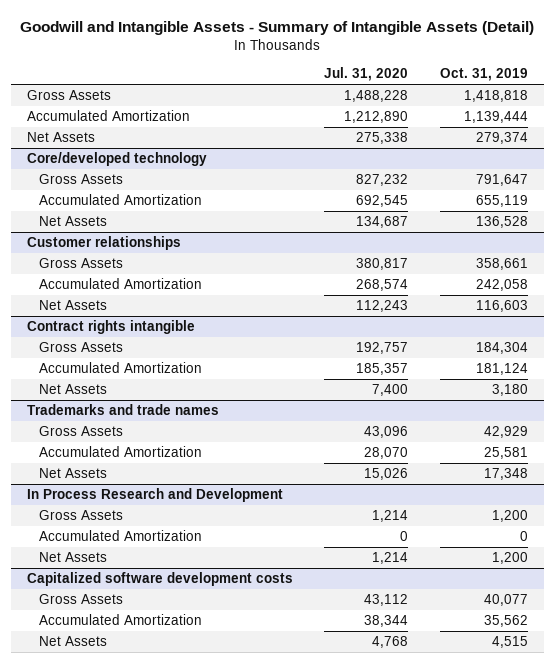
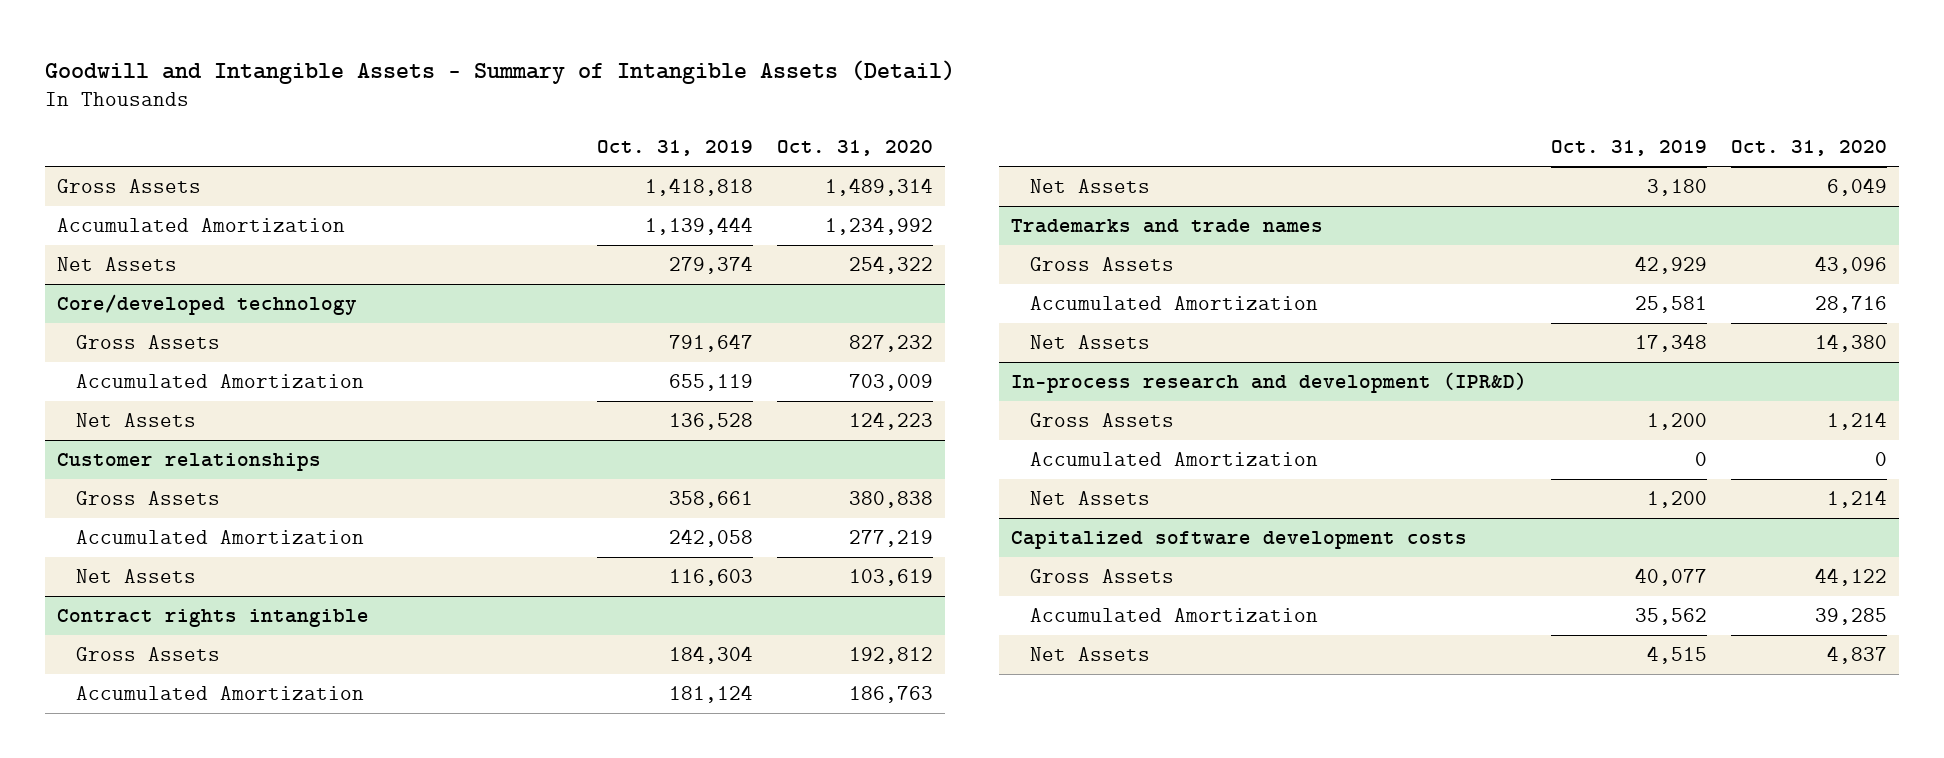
- | Jul. 31, 2020 | Oct. 31, 2019
+ | Oct. 31, 2019 | Oct. 31, 2020
- In Process Research and Development
+ In-process research and development (IPR&D)

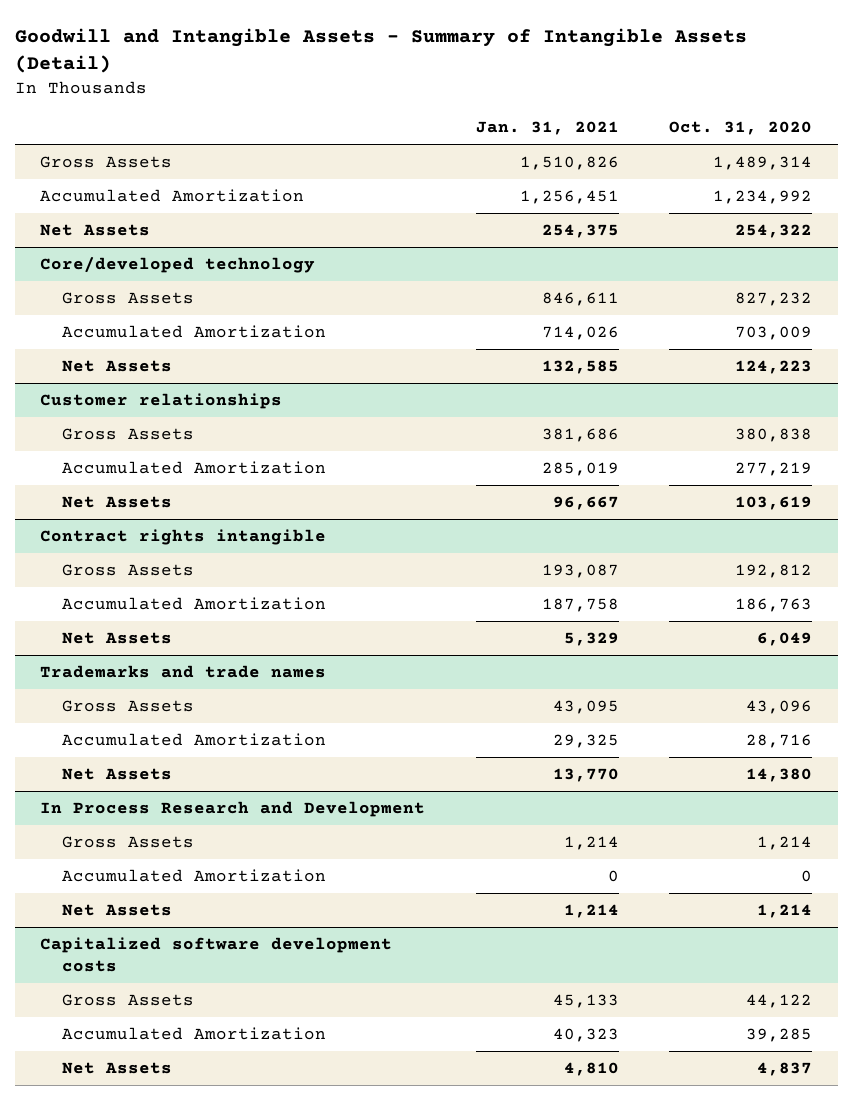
- | Oct. 31, 2019 | Oct. 31, 2020
+ | Jan. 31, 2021 | Oct. 31, 2020
- In-process research and development (IPR&D)
+ In Process Research and Development

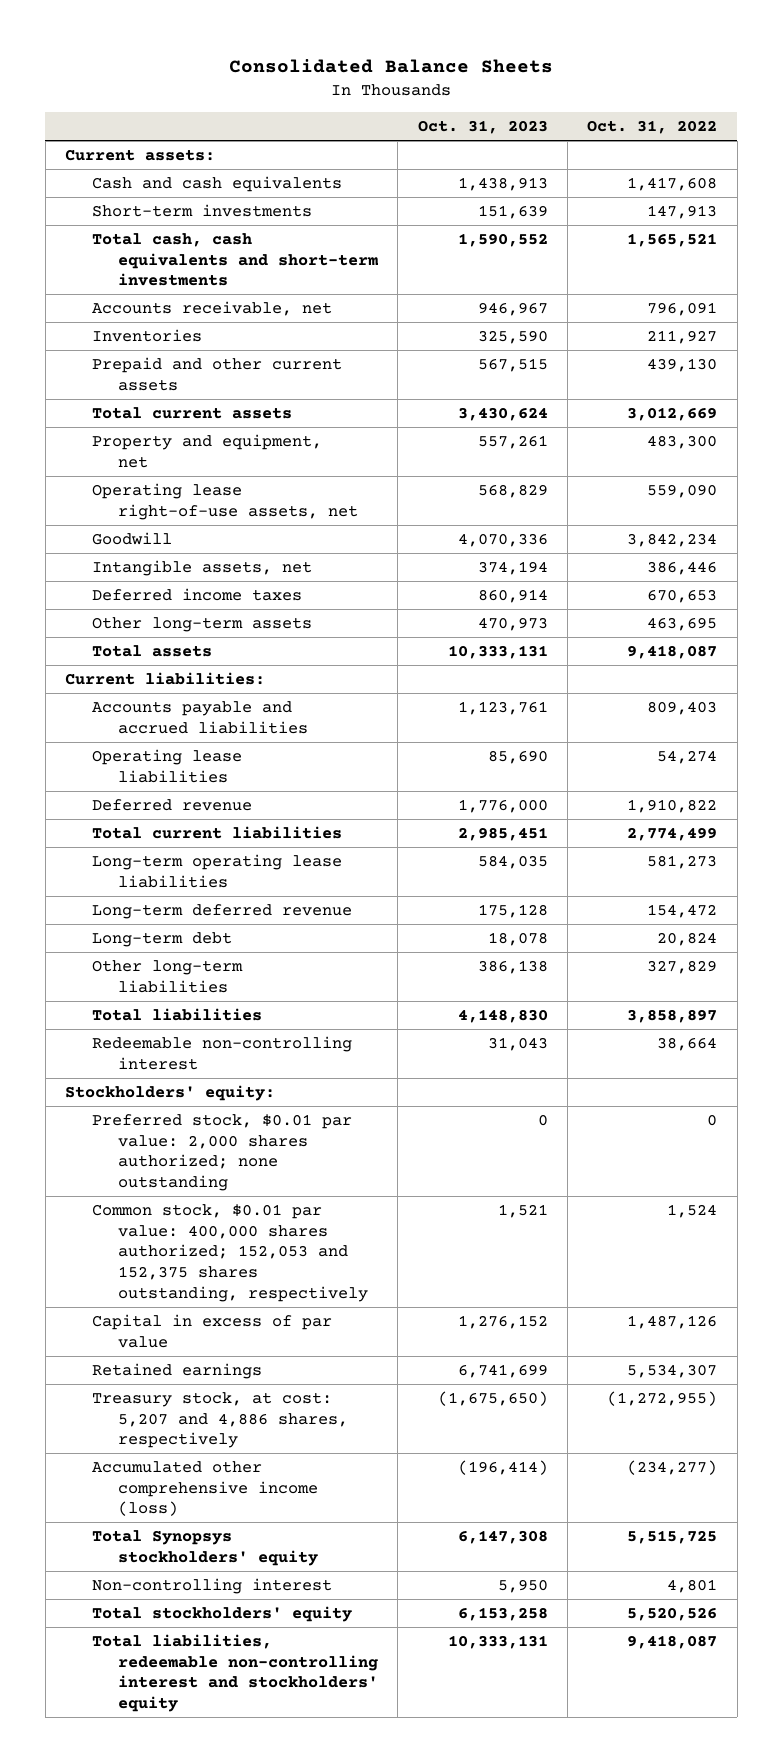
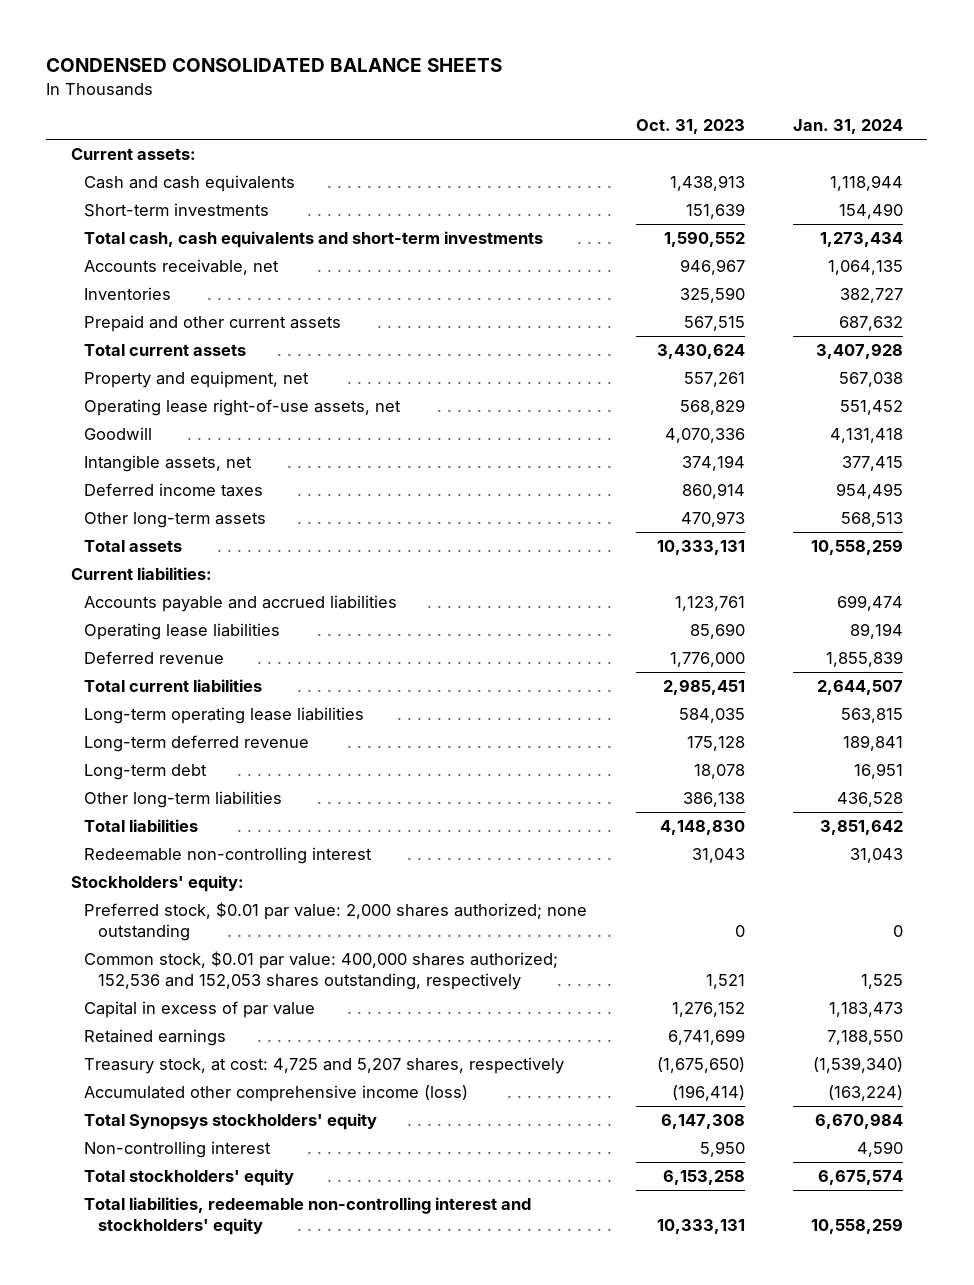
- Consolidated Balance Sheets
+ CONDENSED CONSOLIDATED BALANCE SHEETS
- | Oct. 31, 2023 | Oct. 31, 2022
+ | Oct. 31, 2023 | Jan. 31, 2024
- Common stock, $0.01 par value: 400,000 shares authorized; 152,053 and 152,375 shares outstanding, respectively | 1,521 | 1,524
+ Common stock, $0.01 par value: 400,000 shares authorized; 152,536 and 152,053 shares outstanding, respectively | 1,521 | 1,525
- Treasury stock, at cost: 5,207 and 4,886 shares, respectively | (1,675,650) | (1,272,955)
+ Treasury stock, at cost: 4,725 and 5,207 shares, respectively | (1,675,650) | (1,539,340)

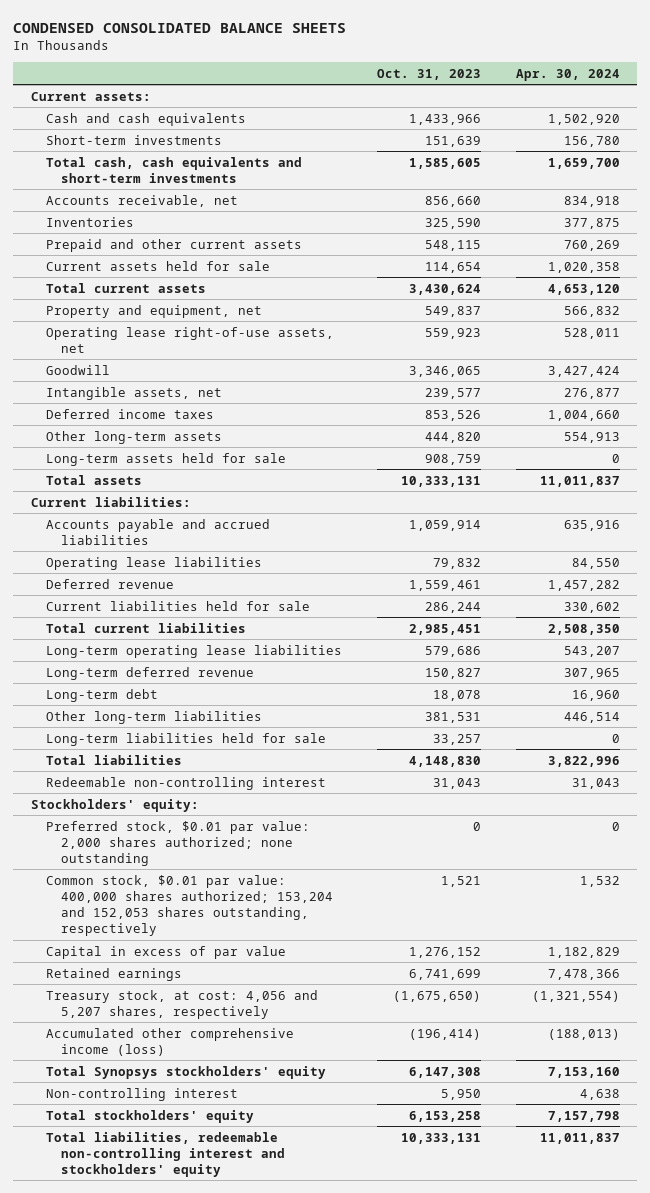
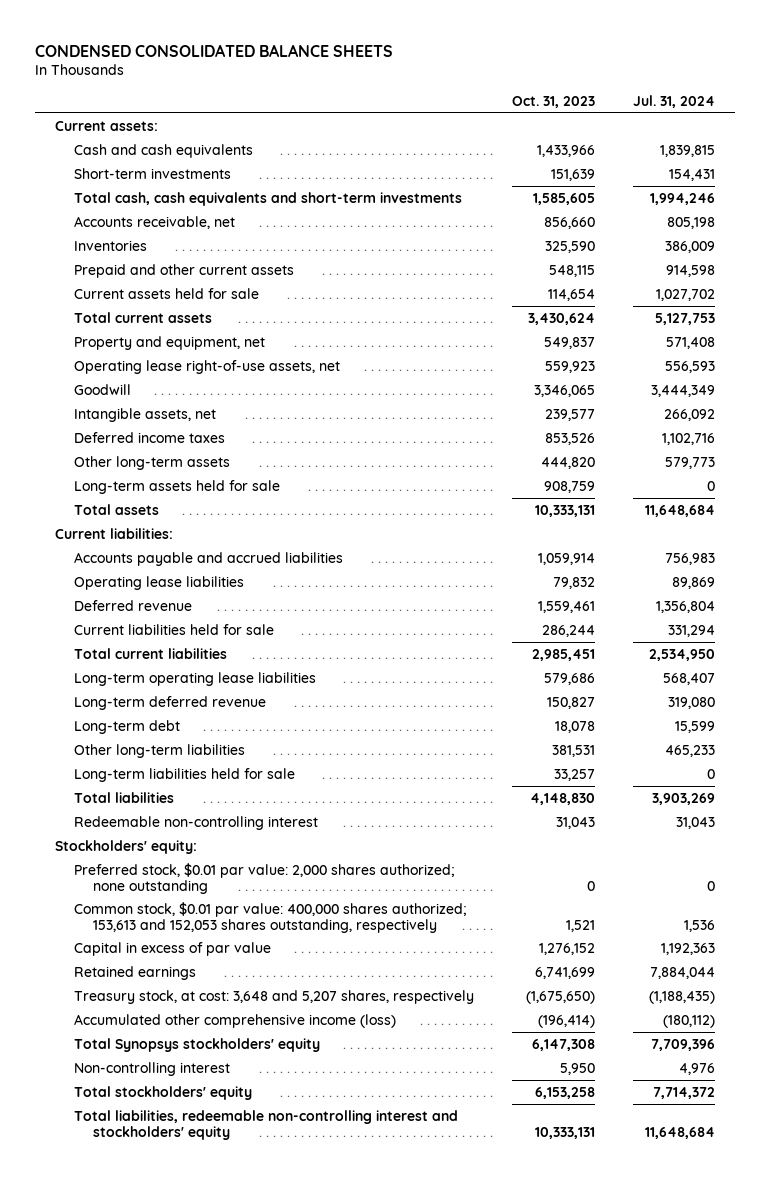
- | Oct. 31, 2023 | Apr. 30, 2024
+ | Oct. 31, 2023 | Jul. 31, 2024
- Common stock, $0.01 par value: 400,000 shares authorized; 153,204 and 152,053 shares outstanding, respectively | 1,521 | 1,532
+ Common stock, $0.01 par value: 400,000 shares authorized; 153,613 and 152,053 shares outstanding, respectively | 1,521 | 1,536
- Treasury stock, at cost: 4,056 and 5,207 shares, respectively | (1,675,650) | (1,321,554)
+ Treasury stock, at cost: 3,648 and 5,207 shares, respectively | (1,675,650) | (1,188,435)

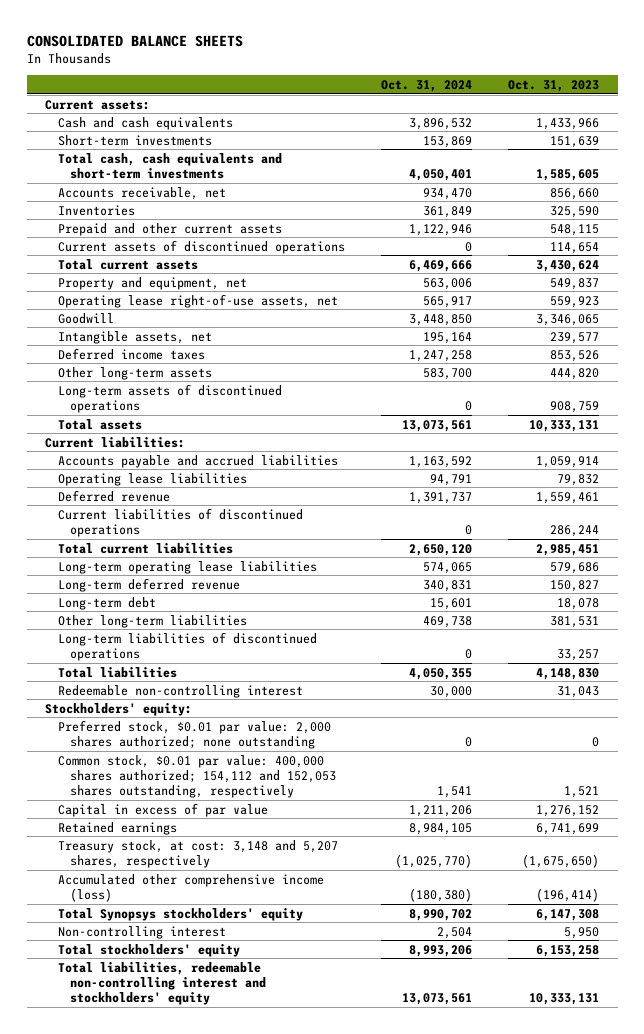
- CONDENSED CONSOLIDATED BALANCE SHEETS
+ CONSOLIDATED BALANCE SHEETS
- | Oct. 31, 2023 | Jul. 31, 2024
+ | Oct. 31, 2024 | Oct. 31, 2023
- Current assets held for sale | 114,654 | 1,027,702
+ Current assets of discontinued operations | 0 | 114,654
- Long-term assets held for sale | 908,759 | 0
+ Long-term assets of discontinued operations | 0 | 908,759
- Current liabilities held for sale | 286,244 | 331,294
+ Current liabilities of discontinued operations | 0 | 286,244
- Long-term liabilities held for sale | 33,257 | 0
+ Long-term liabilities of discontinued operations | 0 | 33,257
- Common stock, $0.01 par value: 400,000 shares authorized; 153,613 and 152,053 shares outstanding, respectively | 1,521 | 1,536
+ Common stock, $0.01 par value: 400,000 shares authorized; 154,112 and 152,053 shares outstanding, respectively | 1,541 | 1,521
- Treasury stock, at cost: 3,648 and 5,207 shares, respectively | (1,675,650) | (1,188,435)
+ Treasury stock, at cost: 3,148 and 5,207 shares, respectively | (1,025,770) | (1,675,650)

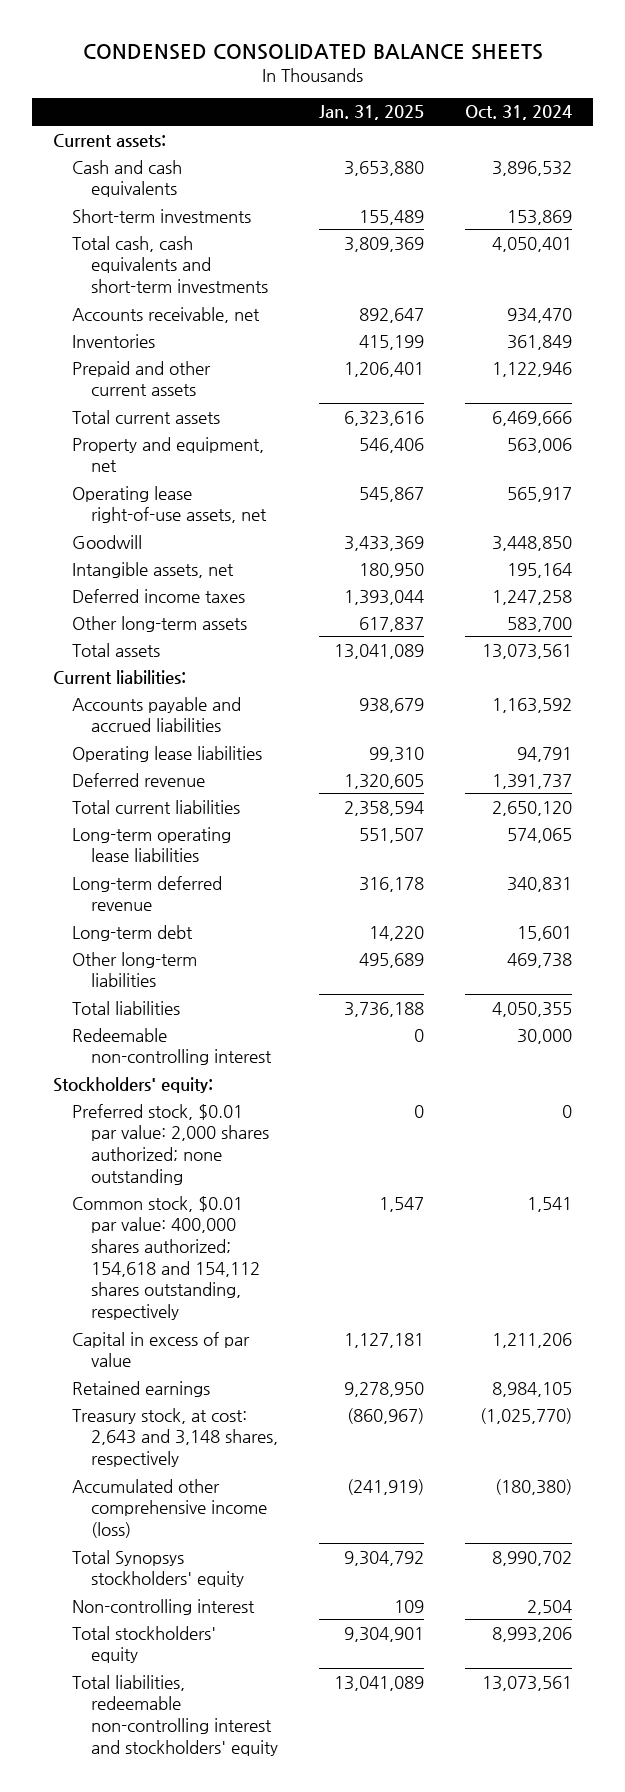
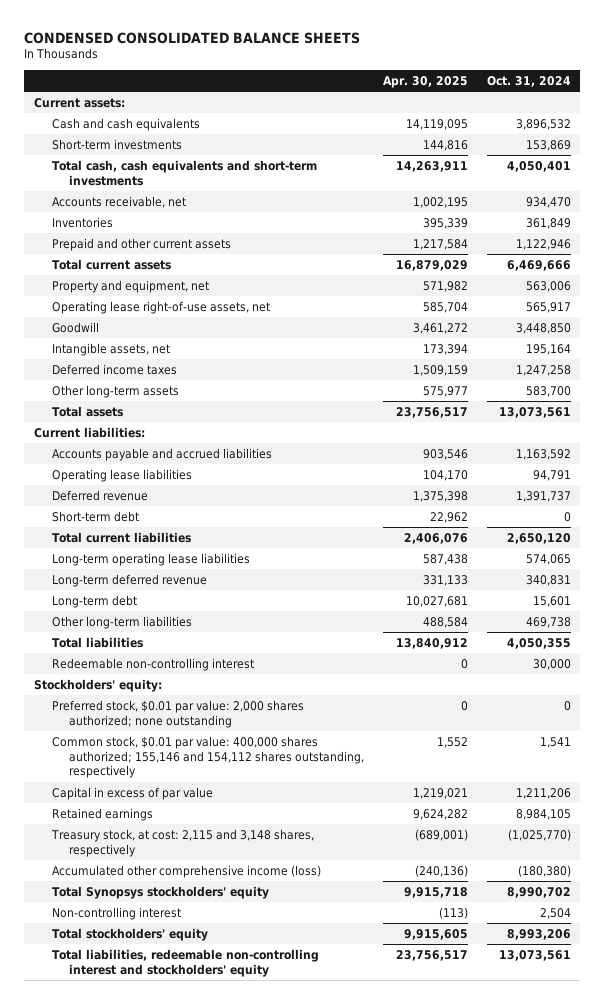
- | Jan. 31, 2025 | Oct. 31, 2024
+ | Apr. 30, 2025 | Oct. 31, 2024
+ Short-term debt | 22,962 | 0
- Common stock, $0.01 par value: 400,000 shares authorized; 154,618 and 154,112 shares outstanding, respectively | 1,547 | 1,541
+ Common stock, $0.01 par value: 400,000 shares authorized; 155,146 and 154,112 shares outstanding, respectively | 1,552 | 1,541
- Treasury stock, at cost: 2,643 and 3,148 shares, respectively | (860,967) | (1,025,770)
+ Treasury stock, at cost: 2,115 and 3,148 shares, respectively | (689,001) | (1,025,770)

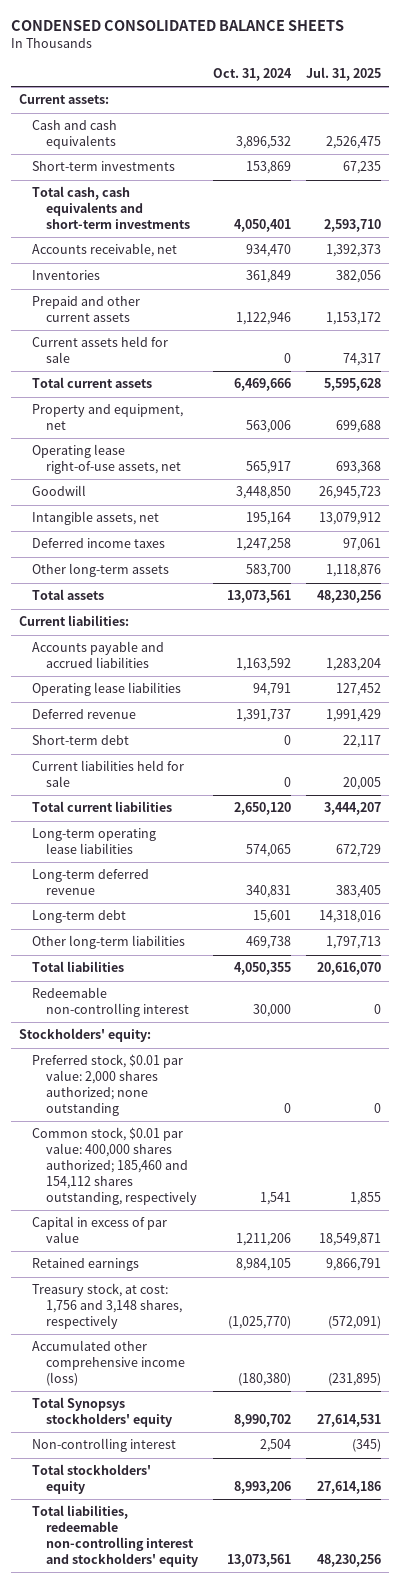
- | Apr. 30, 2025 | Oct. 31, 2024
+ | Oct. 31, 2024 | Jul. 31, 2025
+ Current assets held for sale | 0 | 74,317
+ Current liabilities held for sale | 0 | 20,005
- Common stock, $0.01 par value: 400,000 shares authorized; 155,146 and 154,112 shares outstanding, respectively | 1,552 | 1,541
+ Common stock, $0.01 par value: 400,000 shares authorized; 185,460 and 154,112 shares outstanding, respectively | 1,541 | 1,855
- Treasury stock, at cost: 2,115 and 3,148 shares, respectively | (689,001) | (1,025,770)
+ Treasury stock, at cost: 1,756 and 3,148 shares, respectively | (1,025,770) | (572,091)

